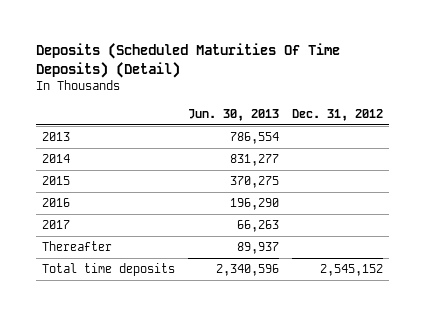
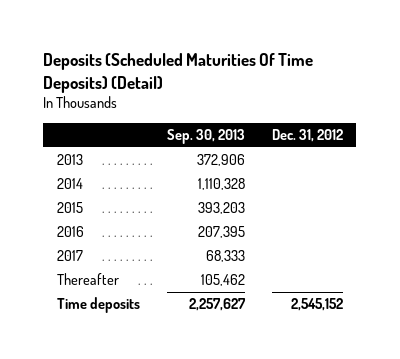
- | Jun. 30, 2013 | Dec. 31, 2012
+ | Sep. 30, 2013 | Dec. 31, 2012
- Total time deposits | 2,340,596 | 2,545,152
+ Time deposits | 2,257,627 | 2,545,152

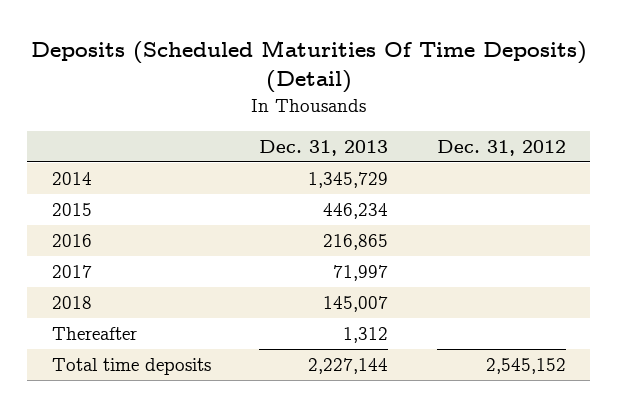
- | Sep. 30, 2013 | Dec. 31, 2012
+ | Dec. 31, 2013 | Dec. 31, 2012
- 2013 | 372,906 |
+ 2018 | 145,007 |
- Time deposits | 2,257,627 | 2,545,152
+ Total time deposits | 2,227,144 | 2,545,152

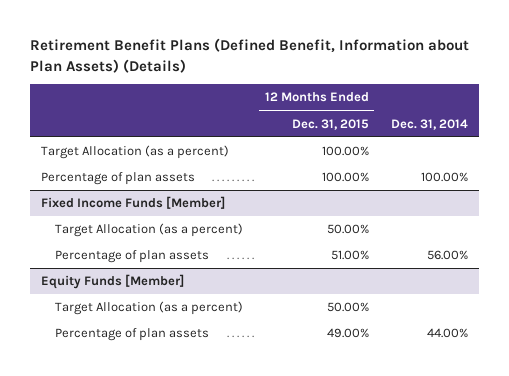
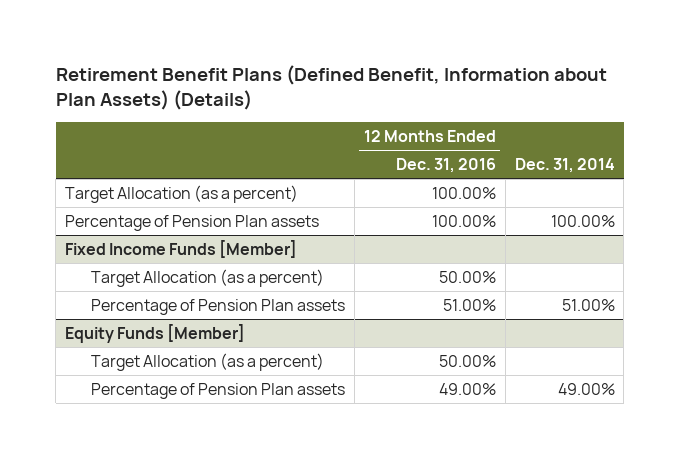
- | 12 Months Ended Dec. 31, 2015 | Dec. 31, 2014
+ | 12 Months Ended Dec. 31, 2016 | Dec. 31, 2014
- Percentage of plan assets | 100.00% | 100.00%
+ Percentage of Pension Plan assets | 100.00% | 100.00%
@ Fixed Income Funds [Member]
- Percentage of plan assets | 51.00% | 56.00%
+ Percentage of Pension Plan assets | 51.00% | 51.00%
@ Equity Funds [Member]
- Percentage of plan assets | 49.00% | 44.00%
+ Percentage of Pension Plan assets | 49.00% | 49.00%

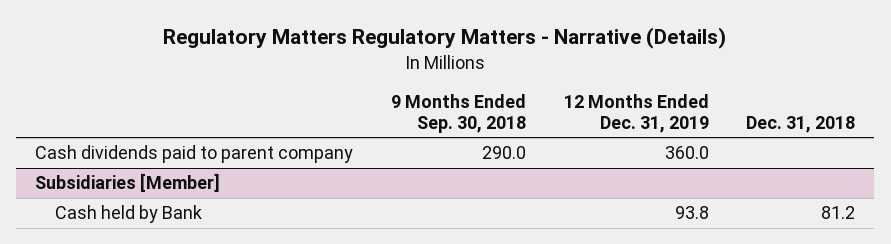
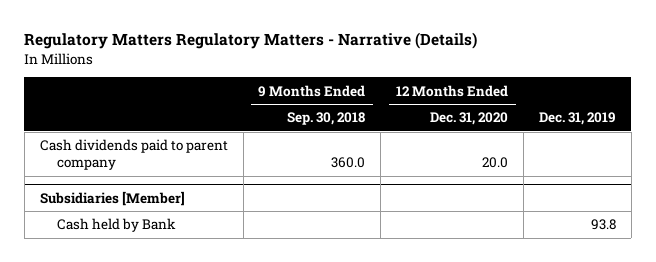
- | 9 Months Ended Sep. 30, 2018 | 12 Months Ended Dec. 31, 2019 | Dec. 31, 2018
+ | 9 Months Ended Sep. 30, 2018 | 12 Months Ended Dec. 31, 2020 | Dec. 31, 2019
- Cash dividends paid to parent company | 290.0 | 360.0 |
+ Cash dividends paid to parent company | 360.0 | 20.0 |

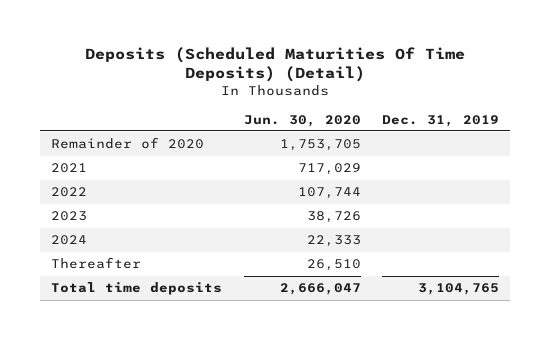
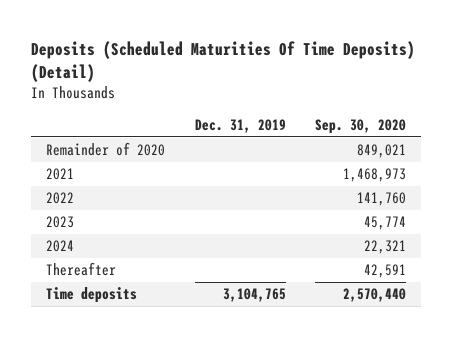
- | Jun. 30, 2020 | Dec. 31, 2019
+ | Dec. 31, 2019 | Sep. 30, 2020
- Total time deposits | 2,666,047 | 3,104,765
+ Time deposits | 3,104,765 | 2,570,440

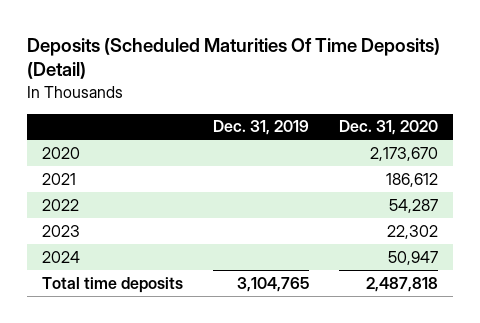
- | Dec. 31, 2019 | Sep. 30, 2020
+ | Dec. 31, 2019 | Dec. 31, 2020
- Remainder of 2020 | | 849,021
+ 2020 | | 2,173,670
- Thereafter | | 42,591
- Time deposits | 3,104,765 | 2,570,440
+ Total time deposits | 3,104,765 | 2,487,818

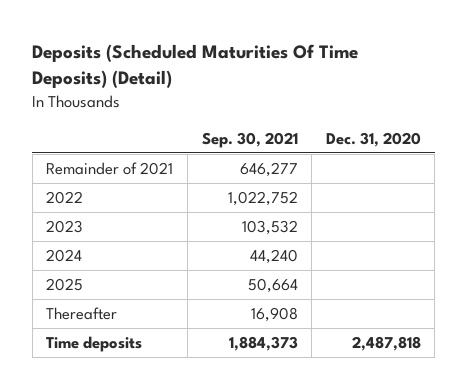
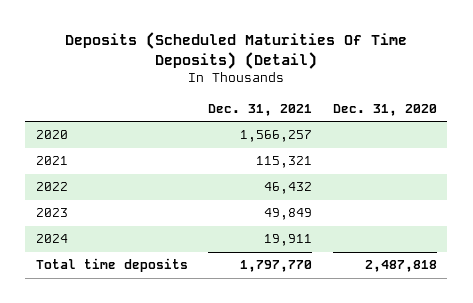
- | Sep. 30, 2021 | Dec. 31, 2020
+ | Dec. 31, 2021 | Dec. 31, 2020
- Remainder of 2021 | 646,277 |
+ 2020 | 1,566,257 |
+ 2021 | 115,321 |
- 2025 | 50,664 |
- Thereafter | 16,908 |
- Time deposits | 1,884,373 | 2,487,818
+ Total time deposits | 1,797,770 | 2,487,818

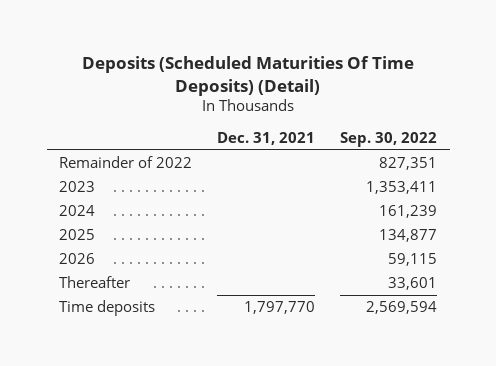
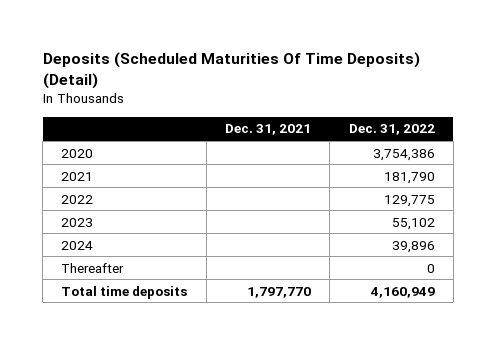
- | Dec. 31, 2021 | Sep. 30, 2022
+ | Dec. 31, 2021 | Dec. 31, 2022
- Remainder of 2022 | | 827,351
+ 2020 | | 3,754,386
+ 2021 | | 181,790
+ 2022 | | 129,775
- 2025 | | 134,877
- 2026 | | 59,115
- Time deposits | 1,797,770 | 2,569,594
+ Total time deposits | 1,797,770 | 4,160,949

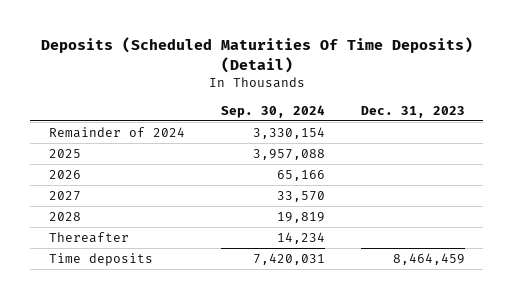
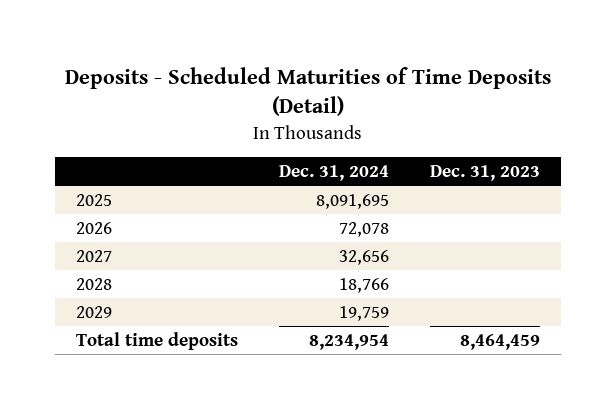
- Deposits (Scheduled Maturities Of Time Deposits) (Detail)
+ Deposits - Scheduled Maturities of Time Deposits (Detail)
- | Sep. 30, 2024 | Dec. 31, 2023
+ | Dec. 31, 2024 | Dec. 31, 2023
- Remainder of 2024 | 3,330,154 |
- Thereafter | 14,234 |
- Time deposits | 7,420,031 | 8,464,459
+ 2029 | 19,759 |
+ Total time deposits | 8,234,954 | 8,464,459

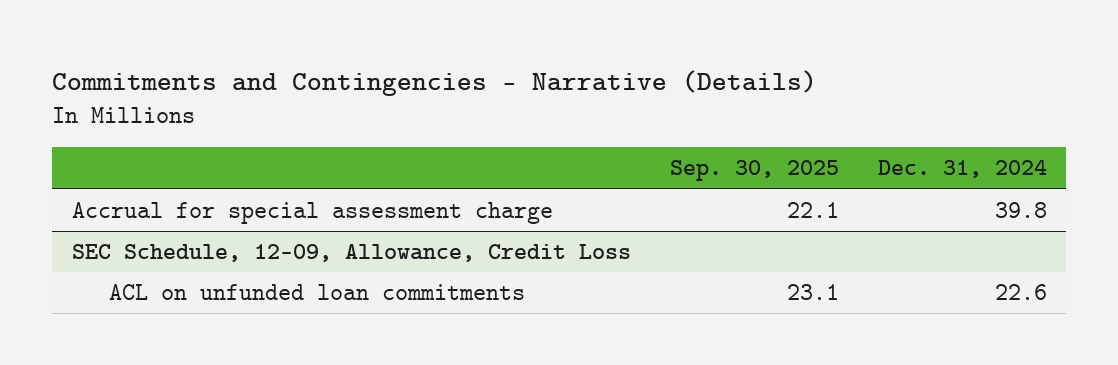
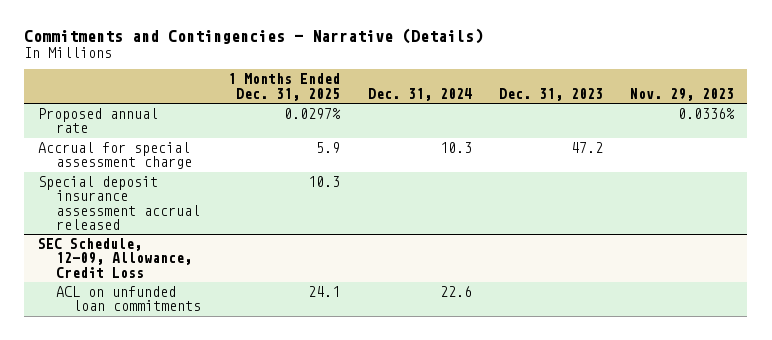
- | Sep. 30, 2025 | Dec. 31, 2024
+ | 1 Months Ended Dec. 31, 2025 | Dec. 31, 2024 | Dec. 31, 2023 | Nov. 29, 2023
- Accrual for special assessment charge | 22.1 | 39.8
+ Proposed annual rate | 0.0297% | | | 0.0336%
+ Accrual for special assessment charge | 5.9 | 10.3 | 47.2 |
+ Special deposit insurance assessment accrual released | 10.3 | | |

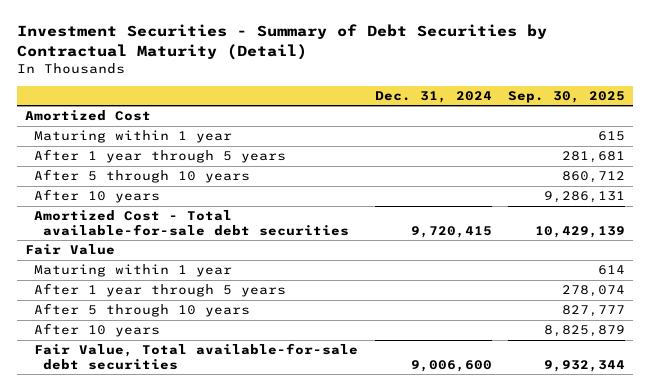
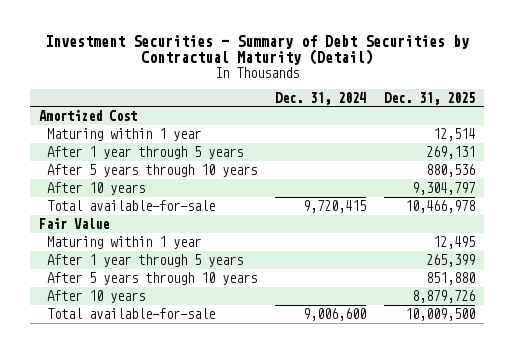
- | Dec. 31, 2024 | Sep. 30, 2025
+ | Dec. 31, 2024 | Dec. 31, 2025
- After 5 through 10 years | | 860,712
+ After 5 years through 10 years | | 880,536
- Amortized Cost - Total available-for-sale debt securities | 9,720,415 | 10,429,139
+ Total available-for-sale | 9,720,415 | 10,466,978
- After 5 through 10 years | | 827,777
+ After 5 years through 10 years | | 851,880
- Fair Value, Total available-for-sale debt securities | 9,006,600 | 9,932,344
+ Total available-for-sale | 9,006,600 | 10,009,500

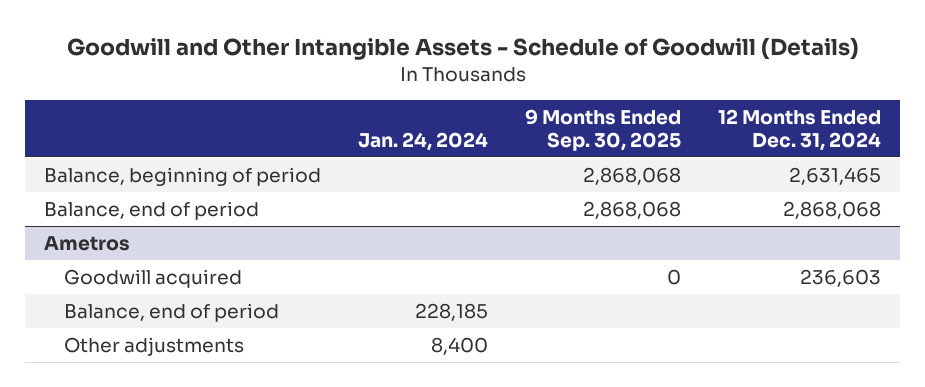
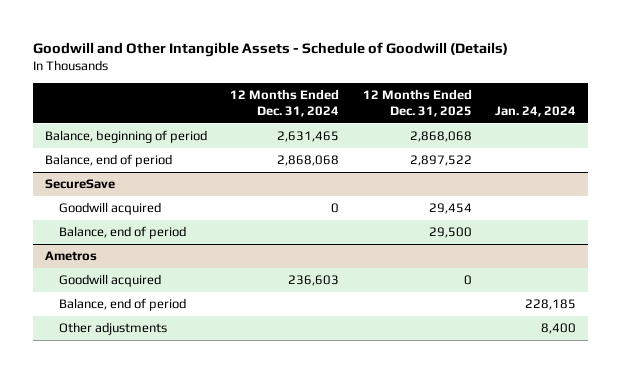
- | Jan. 24, 2024 | 9 Months Ended Sep. 30, 2025 | 12 Months Ended Dec. 31, 2024
+ | 12 Months Ended Dec. 31, 2024 | 12 Months Ended Dec. 31, 2025 | Jan. 24, 2024
+ SecureSave
+ Goodwill acquired | 0 | 29,454 |
+ Balance, end of period | | 29,500 |

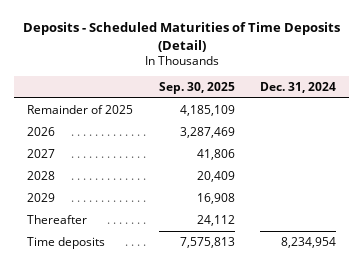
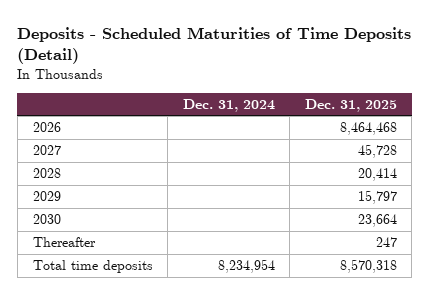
- | Sep. 30, 2025 | Dec. 31, 2024
+ | Dec. 31, 2024 | Dec. 31, 2025
- Remainder of 2025 | 4,185,109 |
+ 2030 | | 23,664
- Time deposits | 7,575,813 | 8,234,954
+ Total time deposits | 8,234,954 | 8,570,318

